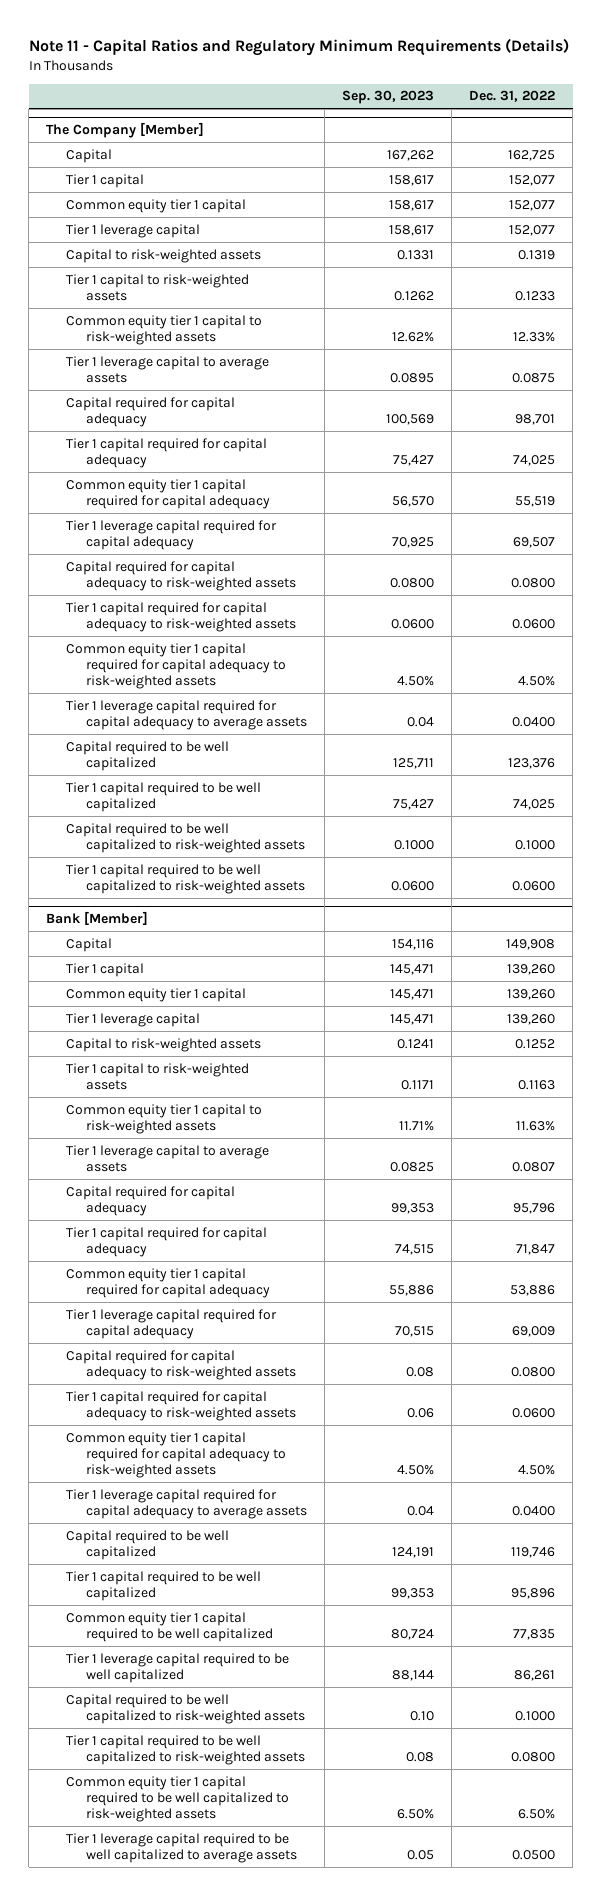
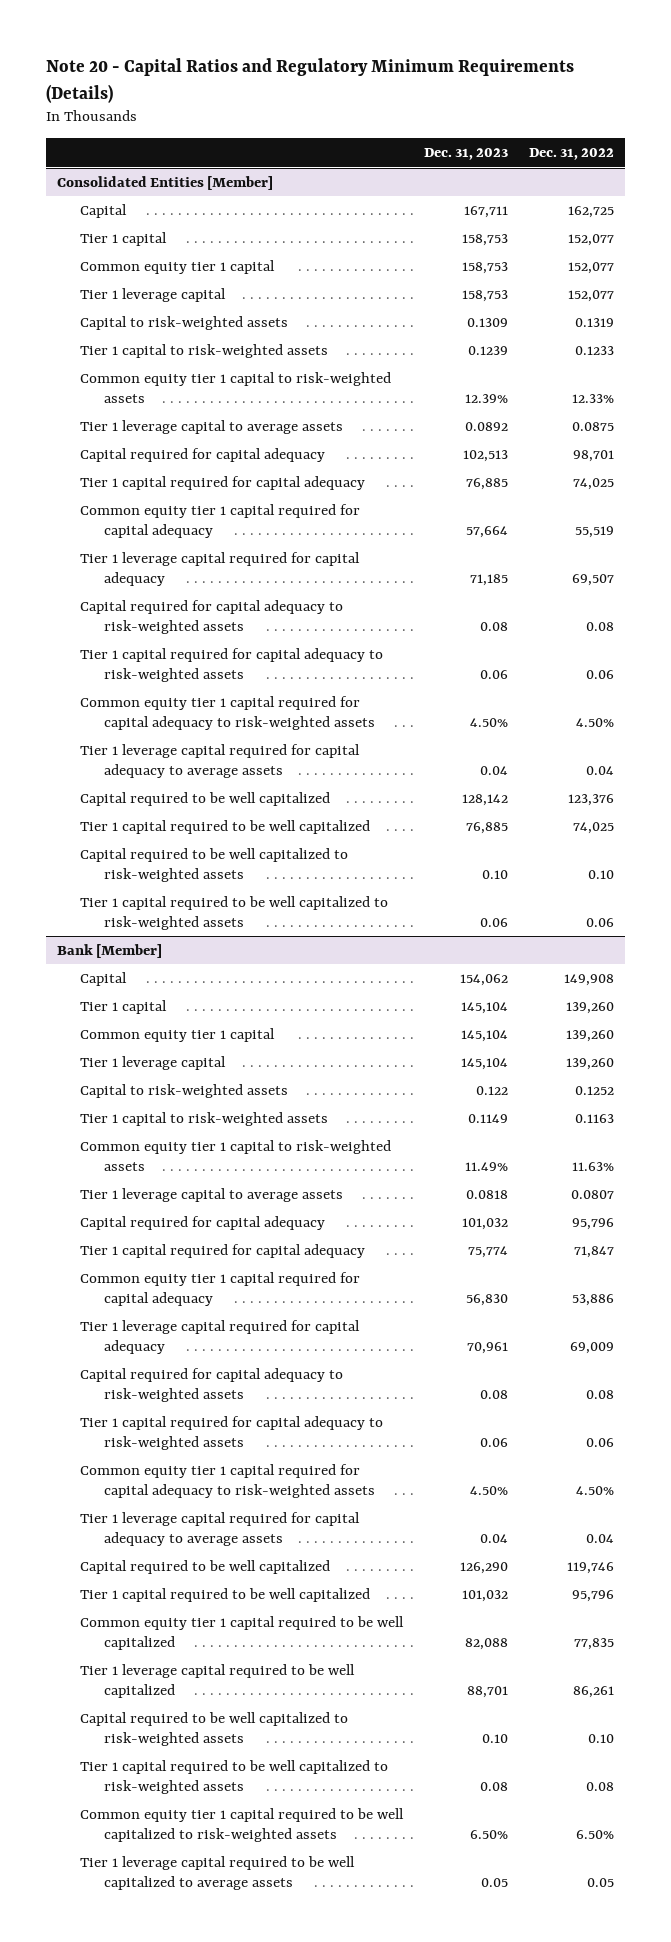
- Note 11 - Capital Ratios and Regulatory Minimum Requirements (Details)
+ Note 20 - Capital Ratios and Regulatory Minimum Requirements (Details)
- | Sep. 30, 2023 | Dec. 31, 2022
+ | Dec. 31, 2023 | Dec. 31, 2022
- The Company [Member]
+ Consolidated Entities [Member]
- Capital required for capital adequacy to risk-weighted assets | 0.0800 | 0.0800
- Tier 1 capital required for capital adequacy to risk-weighted assets | 0.0600 | 0.0600
+ Capital required for capital adequacy to risk-weighted assets | 0.08 | 0.08
+ Tier 1 capital required for capital adequacy to risk-weighted assets | 0.06 | 0.06
- Tier 1 leverage capital required for capital adequacy to average assets | 0.04 | 0.0400
+ Tier 1 leverage capital required for capital adequacy to average assets | 0.04 | 0.04
- Capital required to be well capitalized to risk-weighted assets | 0.1000 | 0.1000
- Tier 1 capital required to be well capitalized to risk-weighted assets | 0.0600 | 0.0600
+ Capital required to be well capitalized to risk-weighted assets | 0.10 | 0.10
+ Tier 1 capital required to be well capitalized to risk-weighted assets | 0.06 | 0.06
@ Bank [Member]
- Capital required for capital adequacy to risk-weighted assets | 0.08 | 0.0800
- Tier 1 capital required for capital adequacy to risk-weighted assets | 0.06 | 0.0600
+ Capital required for capital adequacy to risk-weighted assets | 0.08 | 0.08
+ Tier 1 capital required for capital adequacy to risk-weighted assets | 0.06 | 0.06
- Tier 1 leverage capital required for capital adequacy to average assets | 0.04 | 0.0400
+ Tier 1 leverage capital required for capital adequacy to average assets | 0.04 | 0.04
- Tier 1 capital required to be well capitalized | 99,353 | 95,896
+ Tier 1 capital required to be well capitalized | 101,032 | 95,796
- Capital required to be well capitalized to risk-weighted assets | 0.10 | 0.1000
- Tier 1 capital required to be well capitalized to risk-weighted assets | 0.08 | 0.0800
+ Capital required to be well capitalized to risk-weighted assets | 0.10 | 0.10
+ Tier 1 capital required to be well capitalized to risk-weighted assets | 0.08 | 0.08
- Tier 1 leverage capital required to be well capitalized to average assets | 0.05 | 0.0500
+ Tier 1 leverage capital required to be well capitalized to average assets | 0.05 | 0.05

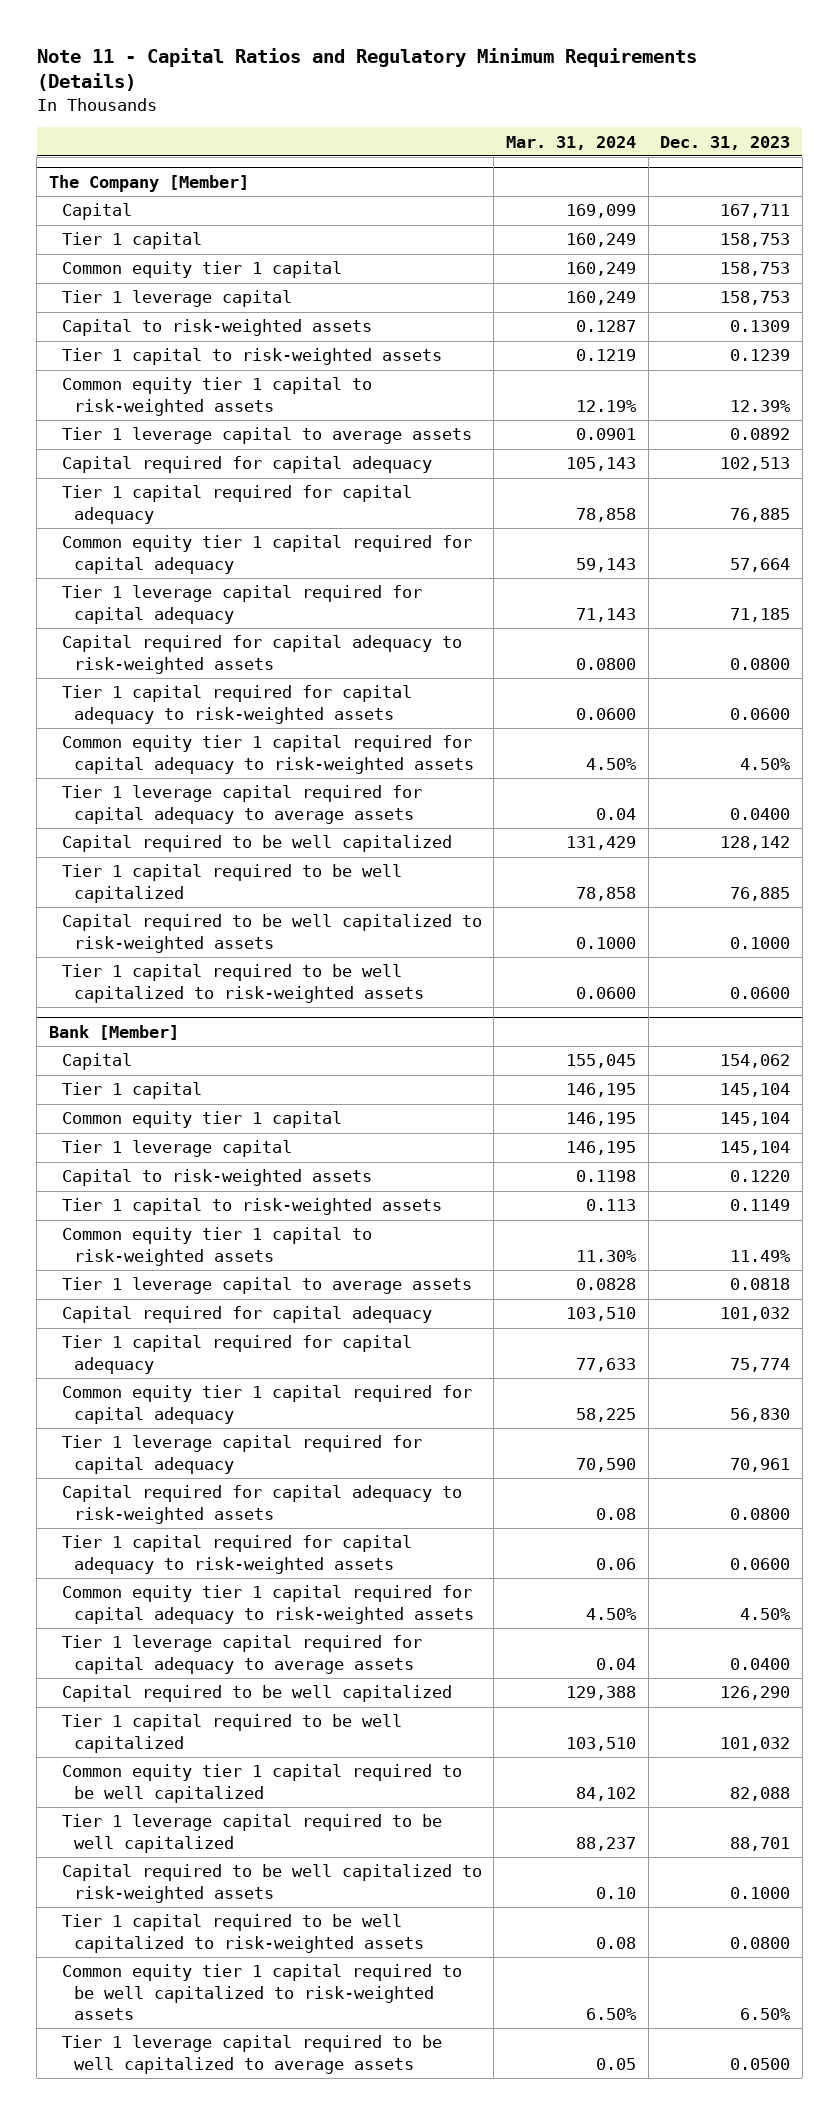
- Note 20 - Capital Ratios and Regulatory Minimum Requirements (Details)
+ Note 11 - Capital Ratios and Regulatory Minimum Requirements (Details)
- | Dec. 31, 2023 | Dec. 31, 2022
+ | Mar. 31, 2024 | Dec. 31, 2023
- Consolidated Entities [Member]
+ The Company [Member]
- Capital required for capital adequacy to risk-weighted assets | 0.08 | 0.08
- Tier 1 capital required for capital adequacy to risk-weighted assets | 0.06 | 0.06
+ Capital required for capital adequacy to risk-weighted assets | 0.0800 | 0.0800
+ Tier 1 capital required for capital adequacy to risk-weighted assets | 0.0600 | 0.0600
- Tier 1 leverage capital required for capital adequacy to average assets | 0.04 | 0.04
+ Tier 1 leverage capital required for capital adequacy to average assets | 0.04 | 0.0400
- Capital required to be well capitalized to risk-weighted assets | 0.10 | 0.10
- Tier 1 capital required to be well capitalized to risk-weighted assets | 0.06 | 0.06
+ Capital required to be well capitalized to risk-weighted assets | 0.1000 | 0.1000
+ Tier 1 capital required to be well capitalized to risk-weighted assets | 0.0600 | 0.0600
@ Bank [Member]
- Capital to risk-weighted assets | 0.122 | 0.1252
+ Capital to risk-weighted assets | 0.1198 | 0.1220
- Capital required for capital adequacy to risk-weighted assets | 0.08 | 0.08
- Tier 1 capital required for capital adequacy to risk-weighted assets | 0.06 | 0.06
+ Capital required for capital adequacy to risk-weighted assets | 0.08 | 0.0800
+ Tier 1 capital required for capital adequacy to risk-weighted assets | 0.06 | 0.0600
- Tier 1 leverage capital required for capital adequacy to average assets | 0.04 | 0.04
+ Tier 1 leverage capital required for capital adequacy to average assets | 0.04 | 0.0400
- Capital required to be well capitalized to risk-weighted assets | 0.10 | 0.10
- Tier 1 capital required to be well capitalized to risk-weighted assets | 0.08 | 0.08
+ Capital required to be well capitalized to risk-weighted assets | 0.10 | 0.1000
+ Tier 1 capital required to be well capitalized to risk-weighted assets | 0.08 | 0.0800
- Tier 1 leverage capital required to be well capitalized to average assets | 0.05 | 0.05
+ Tier 1 leverage capital required to be well capitalized to average assets | 0.05 | 0.0500

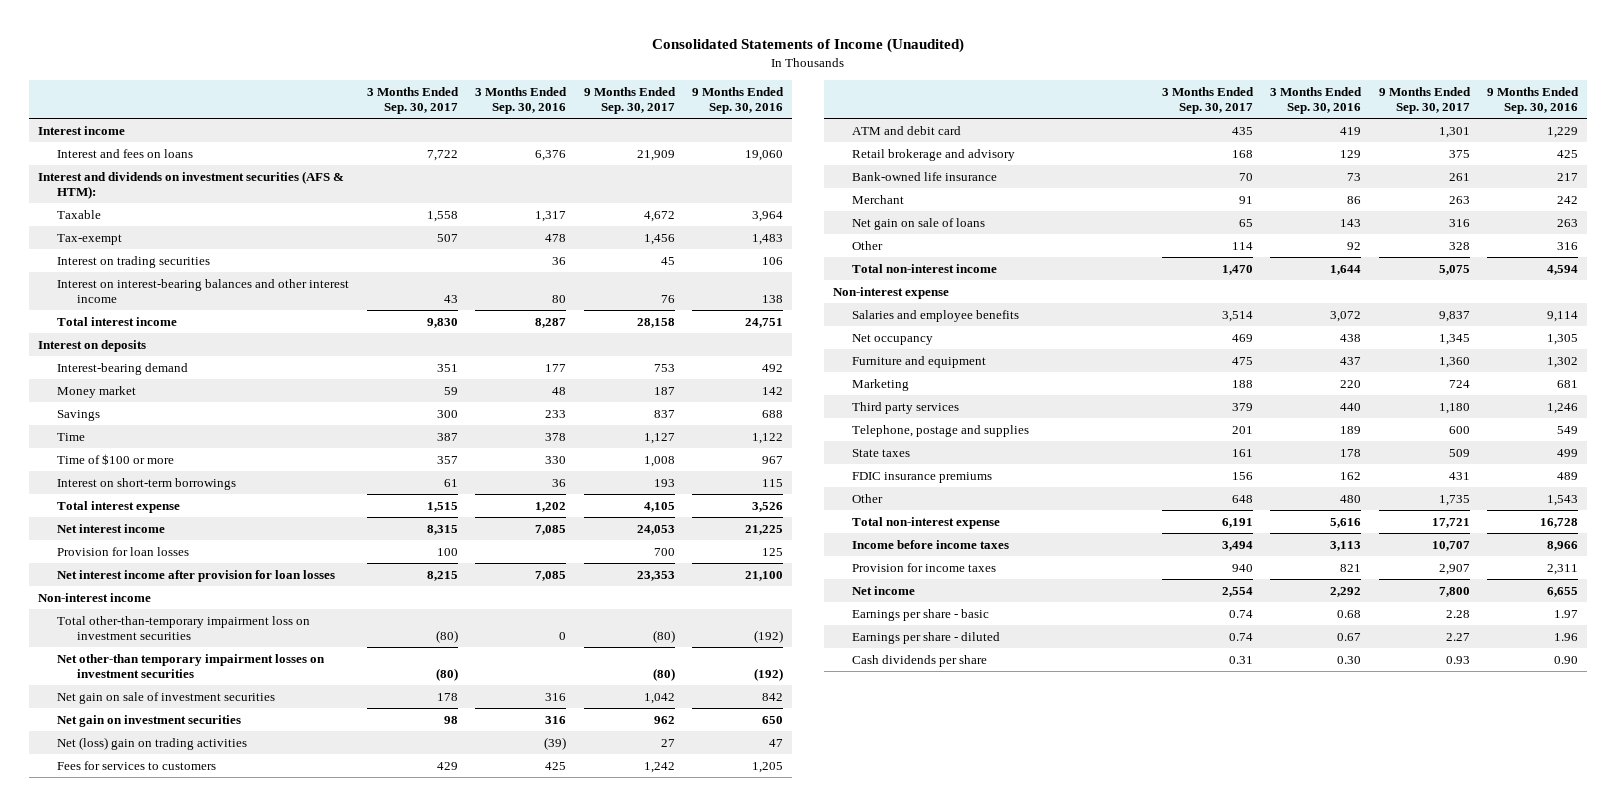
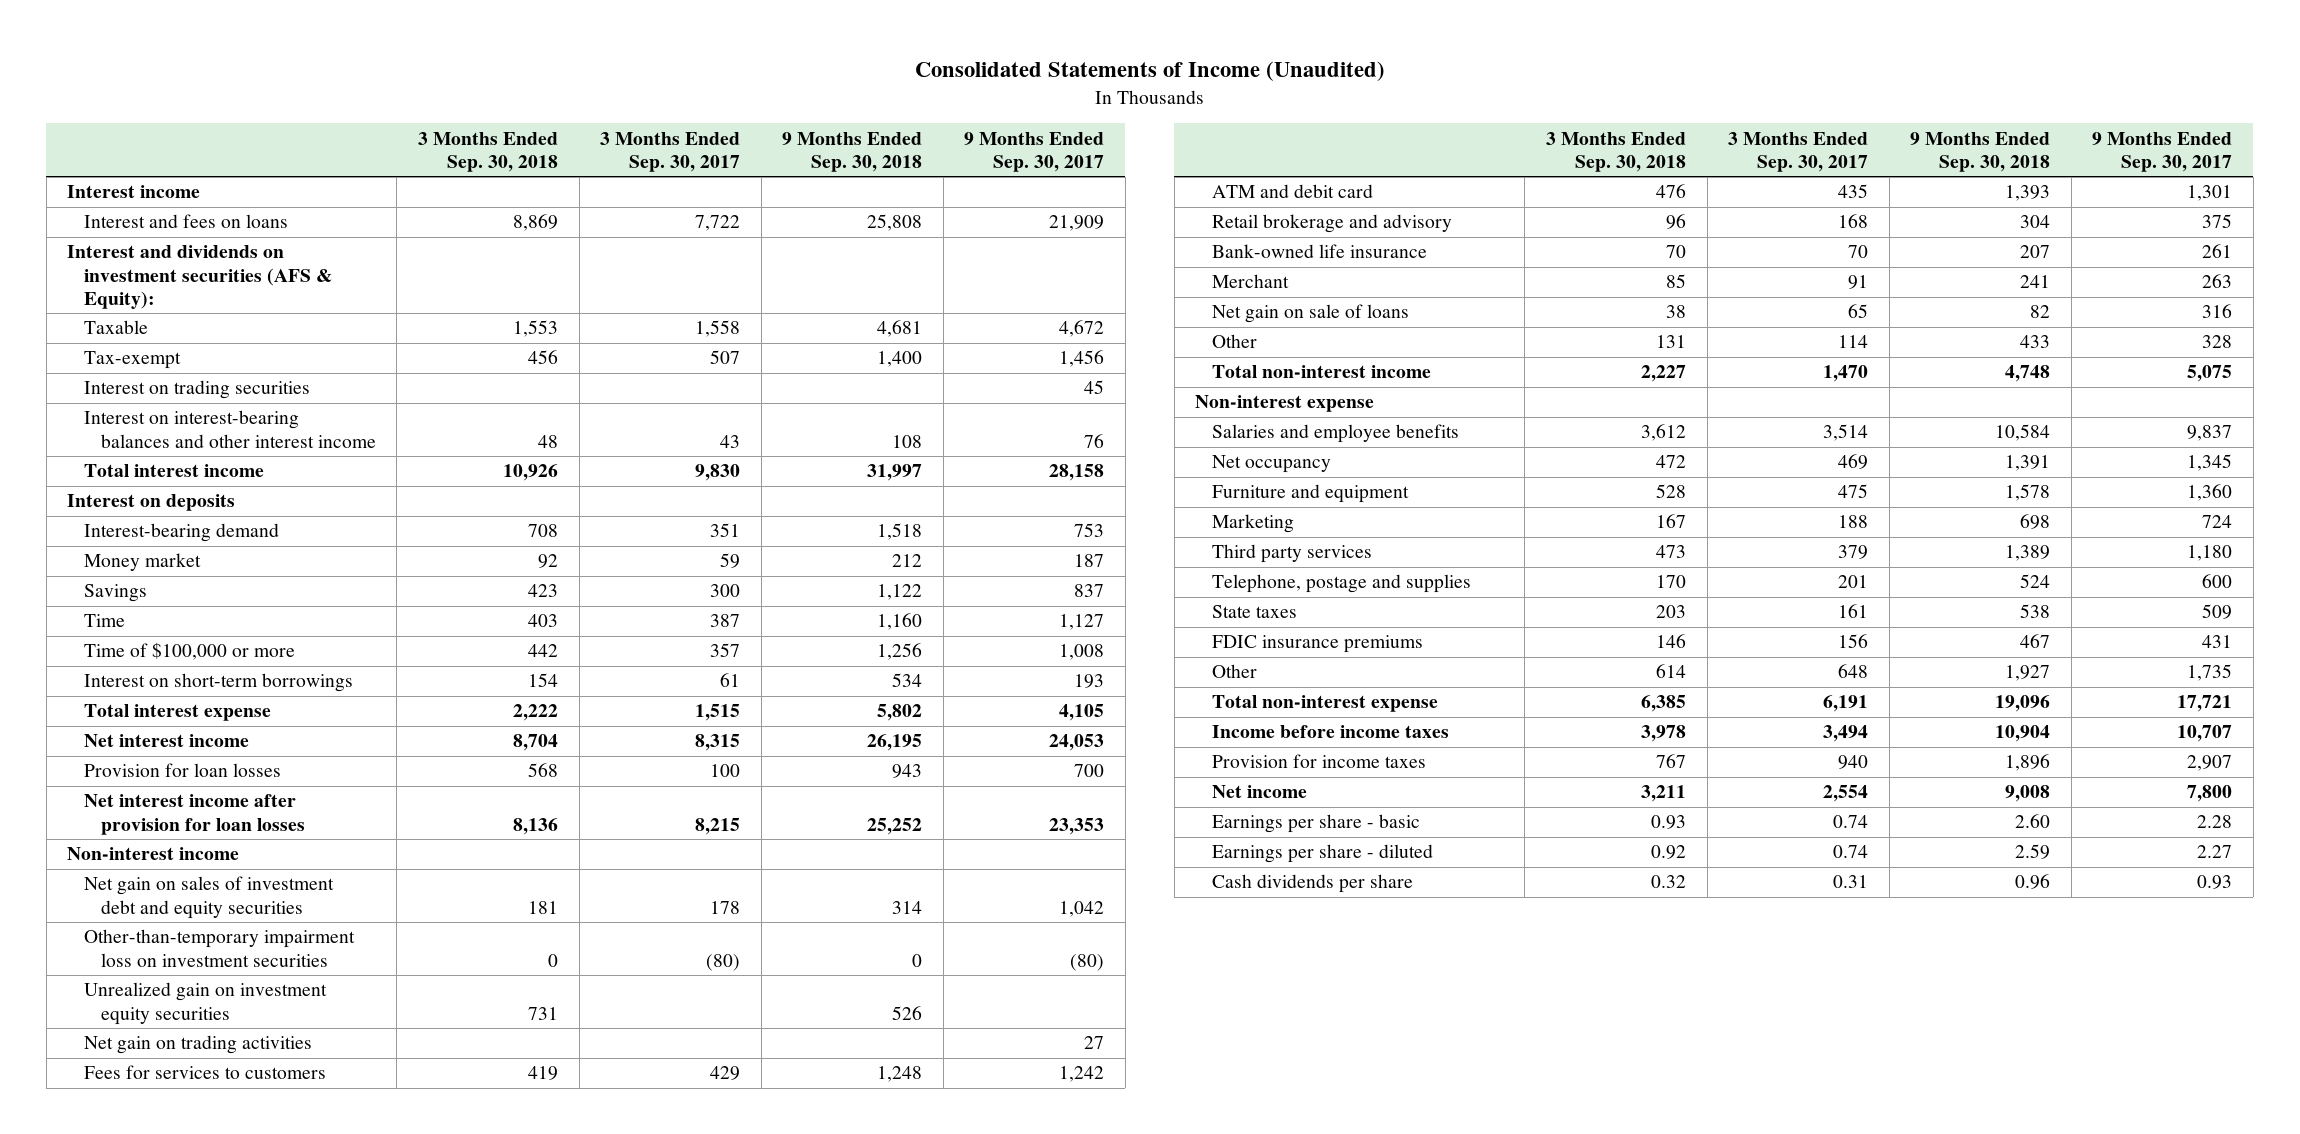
- | 3 Months Ended Sep. 30, 2017 | 3 Months Ended Sep. 30, 2016 | 9 Months Ended Sep. 30, 2017 | 9 Months Ended Sep. 30, 2016
+ | 3 Months Ended Sep. 30, 2018 | 3 Months Ended Sep. 30, 2017 | 9 Months Ended Sep. 30, 2018 | 9 Months Ended Sep. 30, 2017
- Interest and dividends on investment securities (AFS & HTM):
+ Interest and dividends on investment securities (AFS & Equity):
- Time of $100 or more | 357 | 330 | 1,008 | 967
+ Time of $100,000 or more | 442 | 357 | 1,256 | 1,008
- Total other-than-temporary impairment loss on investment securities | (80) | 0 | (80) | (192)
- Net other-than temporary impairment losses on investment securities | (80) | | (80) | (192)
- Net gain on sale of investment securities | 178 | 316 | 1,042 | 842
- Net gain on investment securities | 98 | 316 | 962 | 650
- Net (loss) gain on trading activities | | (39) | 27 | 47
+ Net gain on sales of investment debt and equity securities | 181 | 178 | 314 | 1,042
+ Other-than-temporary impairment loss on investment securities | 0 | (80) | 0 | (80)
+ Unrealized gain on investment equity securities | 731 | | 526 |
+ Net gain on trading activities | | | | 27

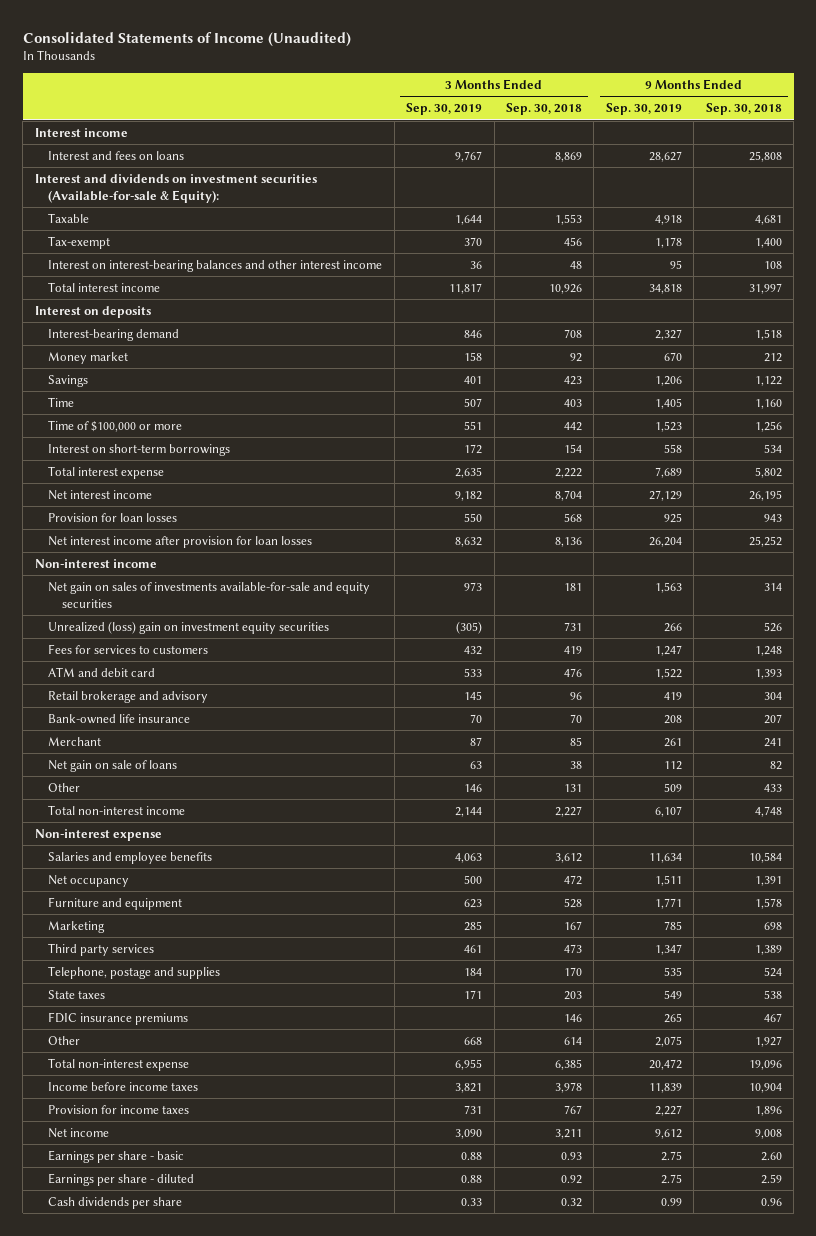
- | 3 Months Ended Sep. 30, 2018 | 3 Months Ended Sep. 30, 2017 | 9 Months Ended Sep. 30, 2018 | 9 Months Ended Sep. 30, 2017
+ | 3 Months Ended Sep. 30, 2019 | 3 Months Ended Sep. 30, 2018 | 9 Months Ended Sep. 30, 2019 | 9 Months Ended Sep. 30, 2018
- Interest and dividends on investment securities (AFS & Equity):
+ Interest and dividends on investment securities (Available-for-sale & Equity):
- Interest on trading securities | | | | 45
- Net gain on sales of investment debt and equity securities | 181 | 178 | 314 | 1,042
- Other-than-temporary impairment loss on investment securities | 0 | (80) | 0 | (80)
- Unrealized gain on investment equity securities | 731 | | 526 |
- Net gain on trading activities | | | | 27
+ Net gain on sales of investments available-for-sale and equity securities | 973 | 181 | 1,563 | 314
+ Unrealized (loss) gain on investment equity securities | (305) | 731 | 266 | 526

